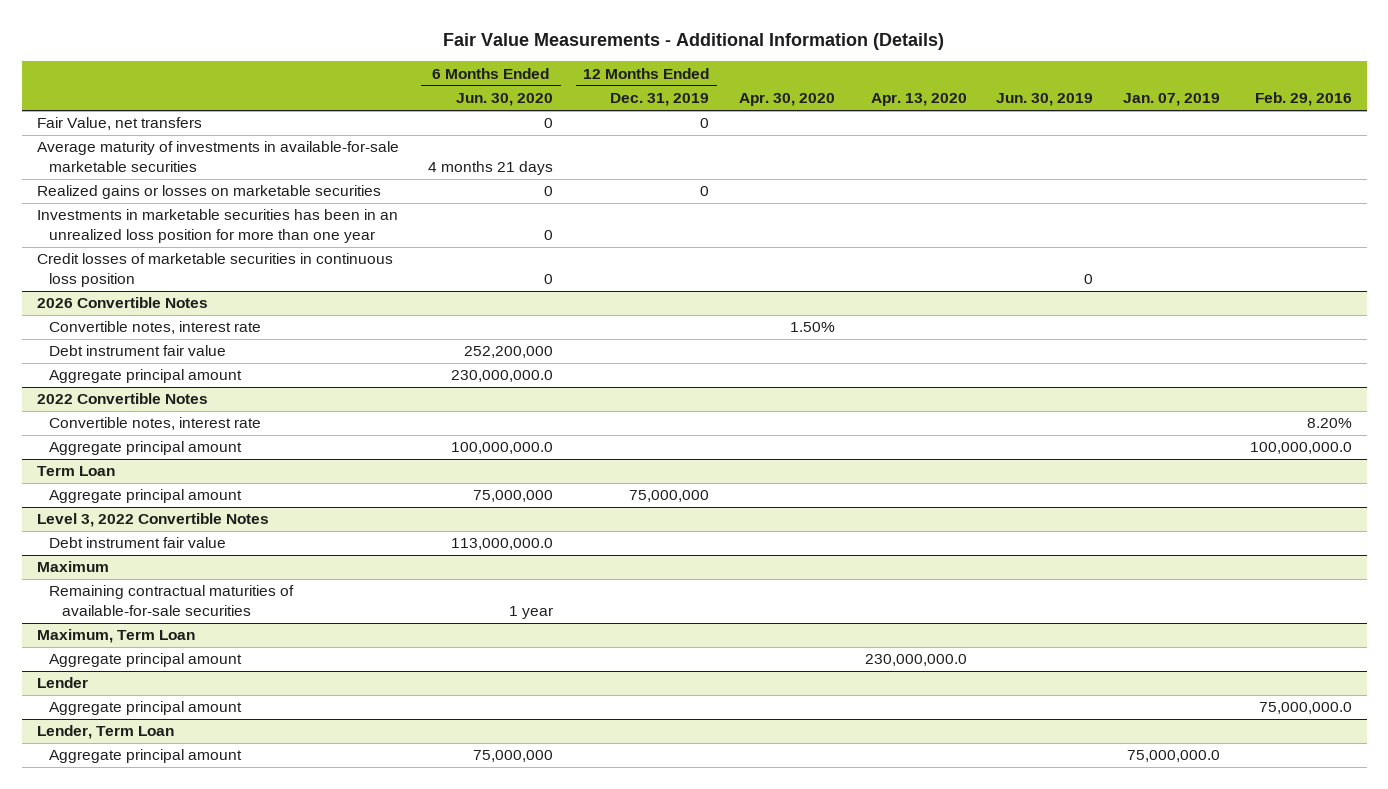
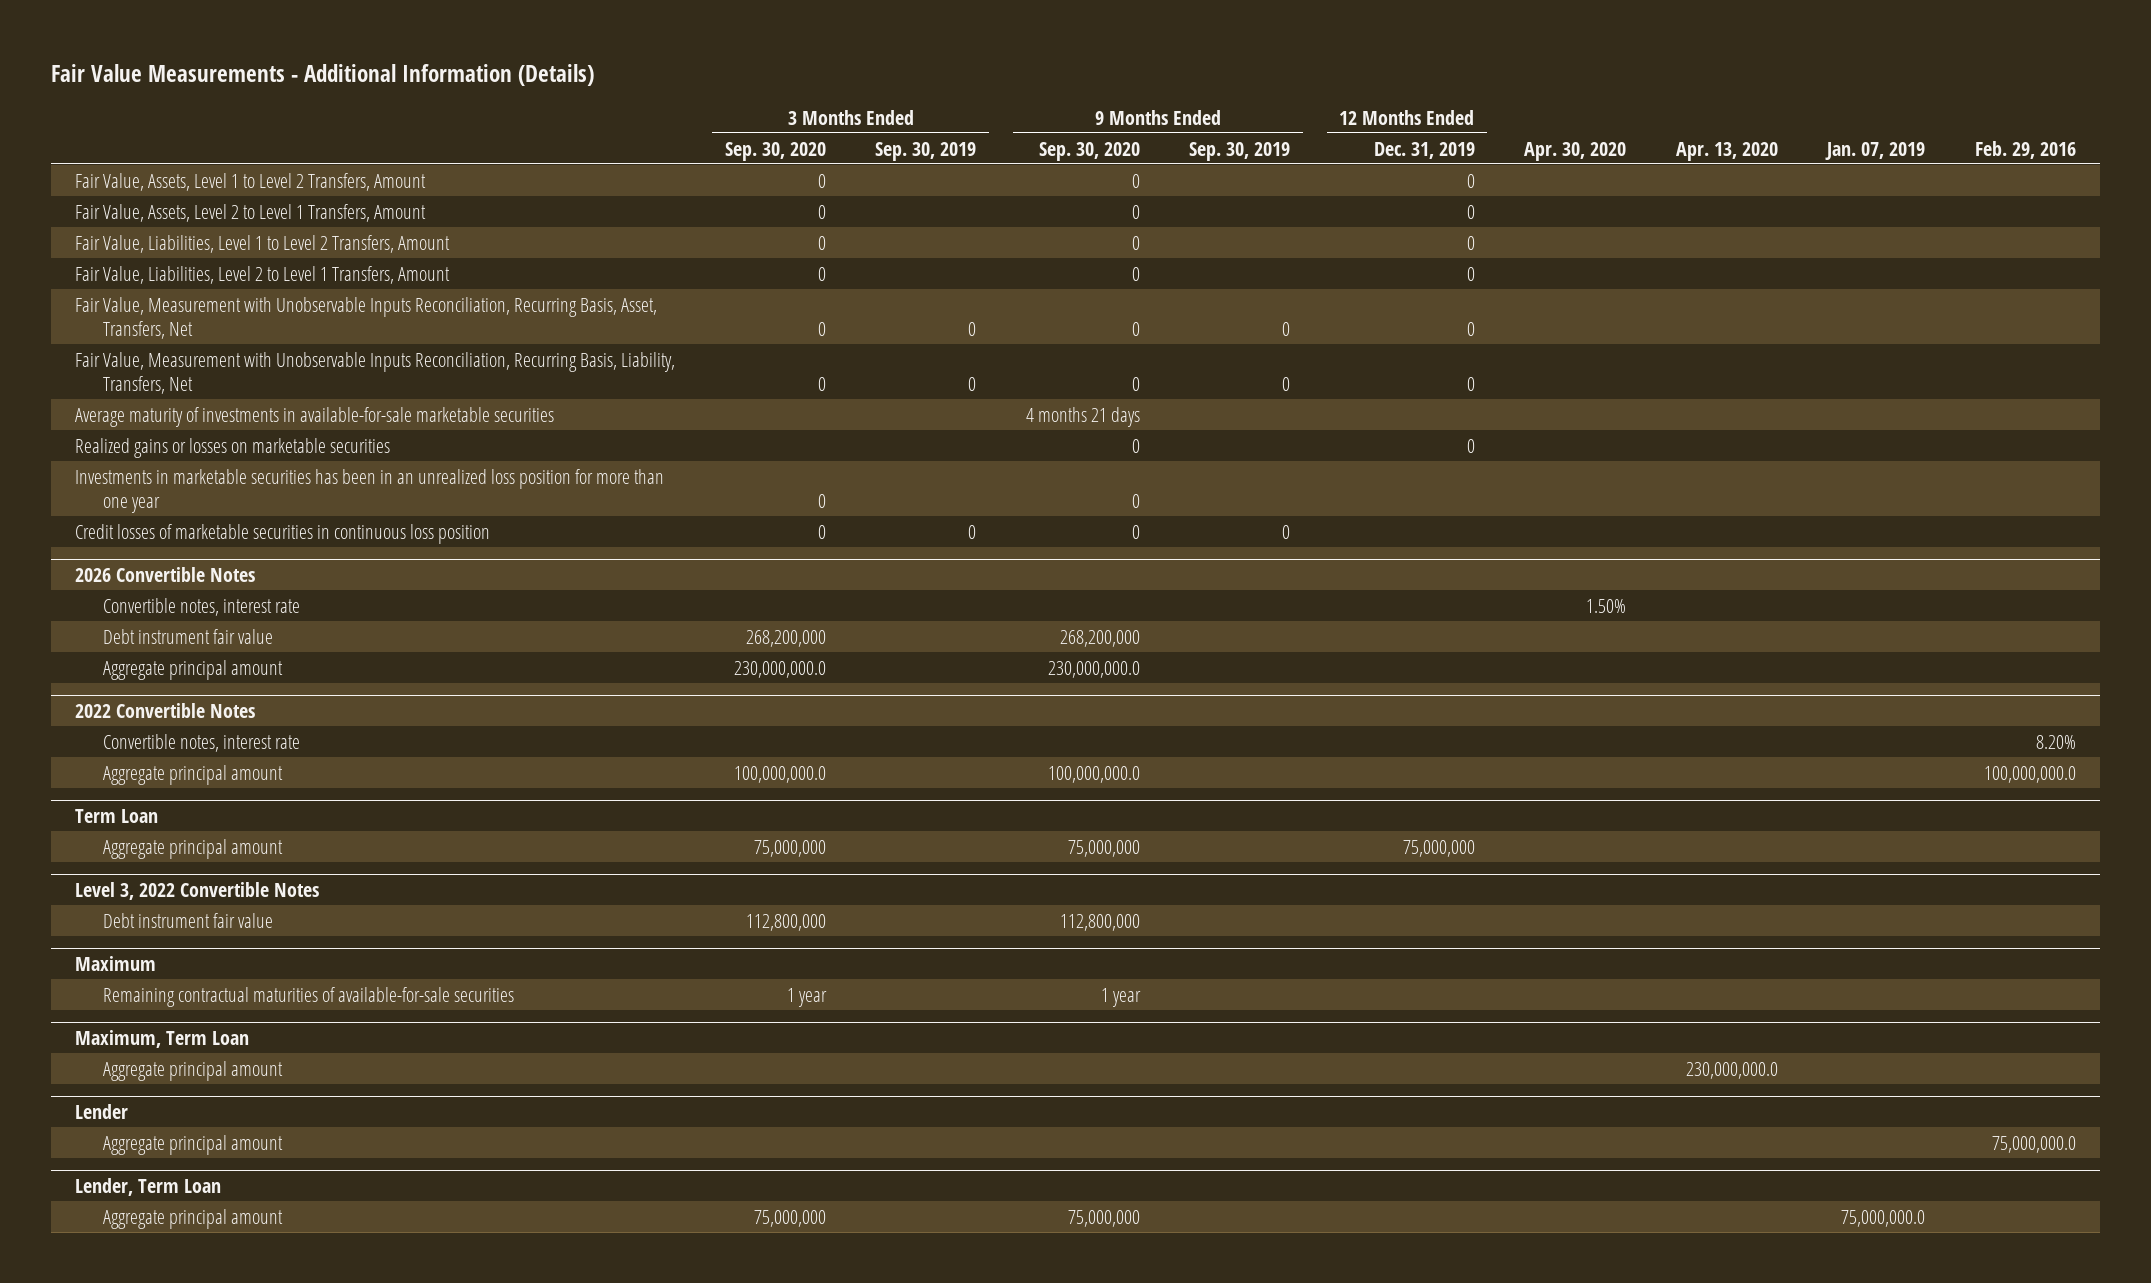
- | 6 Months Ended Jun. 30, 2020 | 12 Months Ended Dec. 31, 2019 | Apr. 30, 2020 | Apr. 13, 2020 | Jun. 30, 2019 | Jan. 07, 2019 | Feb. 29, 2016
+ | 3 Months Ended Sep. 30, 2020 | 3 Months Ended Sep. 30, 2019 | 9 Months Ended Sep. 30, 2020 | 9 Months Ended Sep. 30, 2019 | 12 Months Ended Dec. 31, 2019 | Apr. 30, 2020 | Apr. 13, 2020 | Jan. 07, 2019 | Feb. 29, 2016
- Fair Value, net transfers | 0 | 0 | | | | |
+ Fair Value, Assets, Level 1 to Level 2 Transfers, Amount | 0 | | 0 | | 0 | | | |
+ Fair Value, Assets, Level 2 to Level 1 Transfers, Amount | 0 | | 0 | | 0 | | | |
+ Fair Value, Liabilities, Level 1 to Level 2 Transfers, Amount | 0 | | 0 | | 0 | | | |
+ Fair Value, Liabilities, Level 2 to Level 1 Transfers, Amount | 0 | | 0 | | 0 | | | |
+ Fair Value, Measurement with Unobservable Inputs Reconciliation, Recurring Basis, Asset, Transfers, Net | 0 | 0 | 0 | 0 | 0 | | | |
+ Fair Value, Measurement with Unobservable Inputs Reconciliation, Recurring Basis, Liability, Transfers, Net | 0 | 0 | 0 | 0 | 0 | | | |

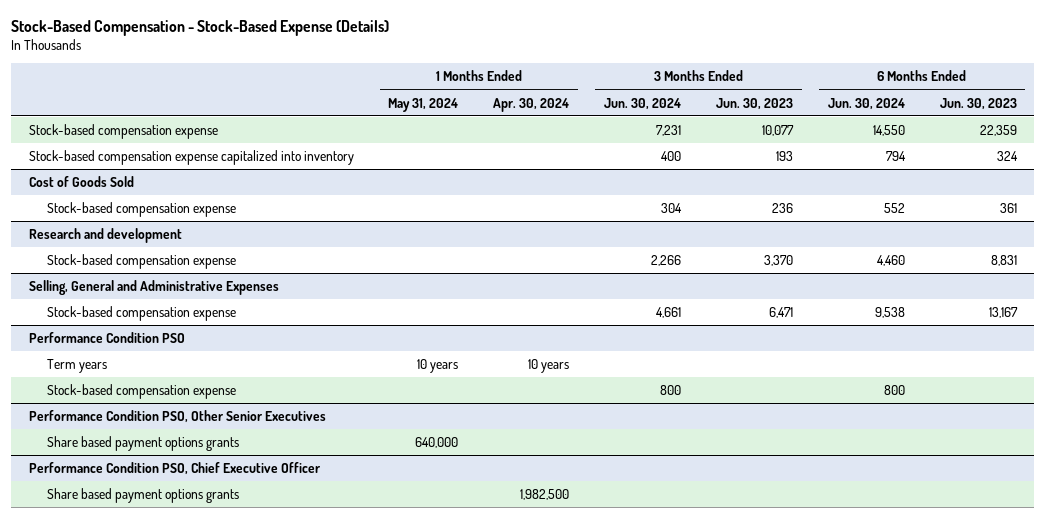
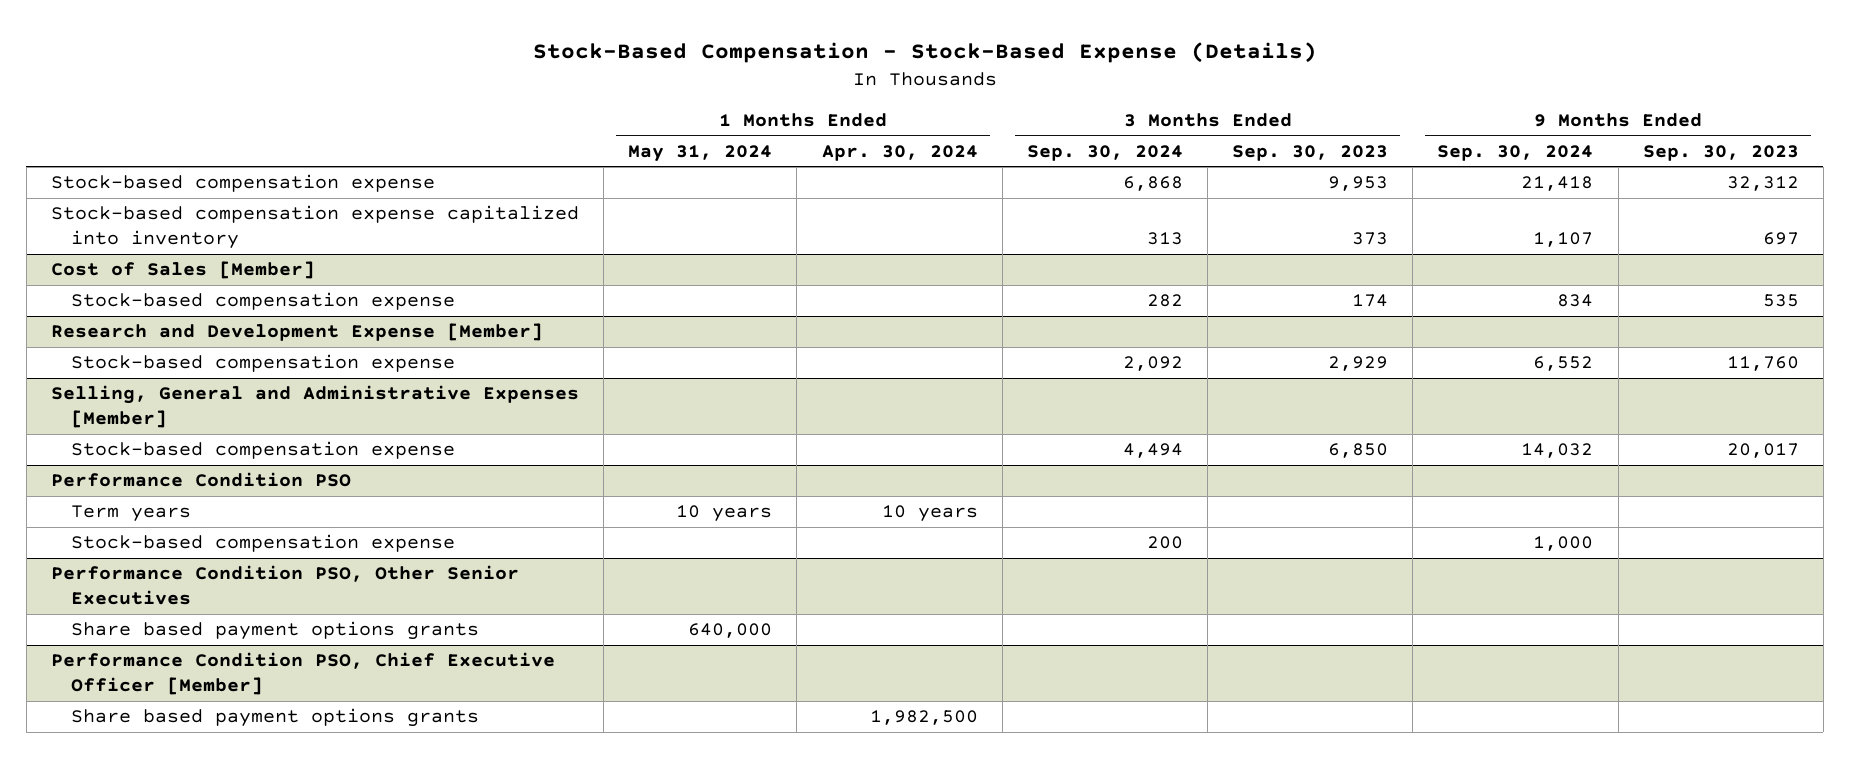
- | 1 Months Ended May 31, 2024 | 1 Months Ended Apr. 30, 2024 | 3 Months Ended Jun. 30, 2024 | 3 Months Ended Jun. 30, 2023 | 6 Months Ended Jun. 30, 2024 | 6 Months Ended Jun. 30, 2023
+ | 1 Months Ended May 31, 2024 | 1 Months Ended Apr. 30, 2024 | 3 Months Ended Sep. 30, 2024 | 3 Months Ended Sep. 30, 2023 | 9 Months Ended Sep. 30, 2024 | 9 Months Ended Sep. 30, 2023
- Cost of Goods Sold
+ Cost of Sales [Member]
- Research and development
+ Research and Development Expense [Member]
- Selling, General and Administrative Expenses
+ Selling, General and Administrative Expenses [Member]
- Performance Condition PSO, Chief Executive Officer
+ Performance Condition PSO, Chief Executive Officer [Member]

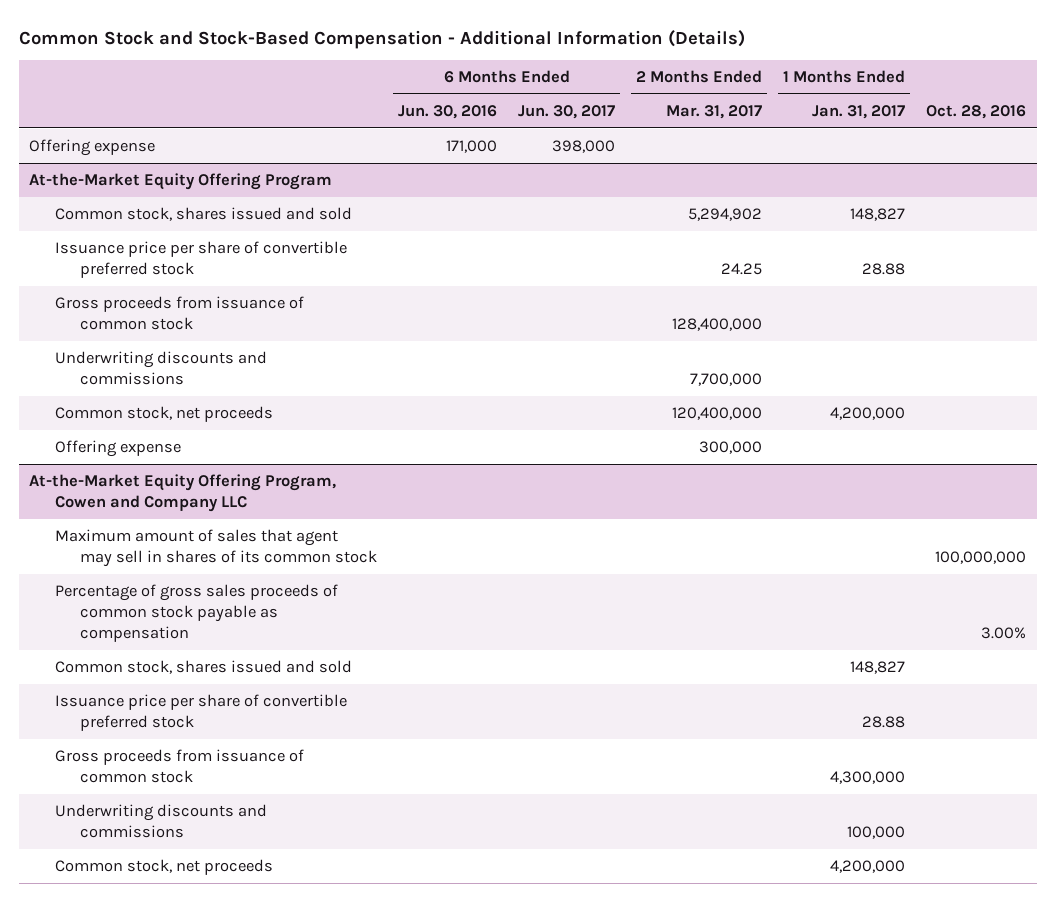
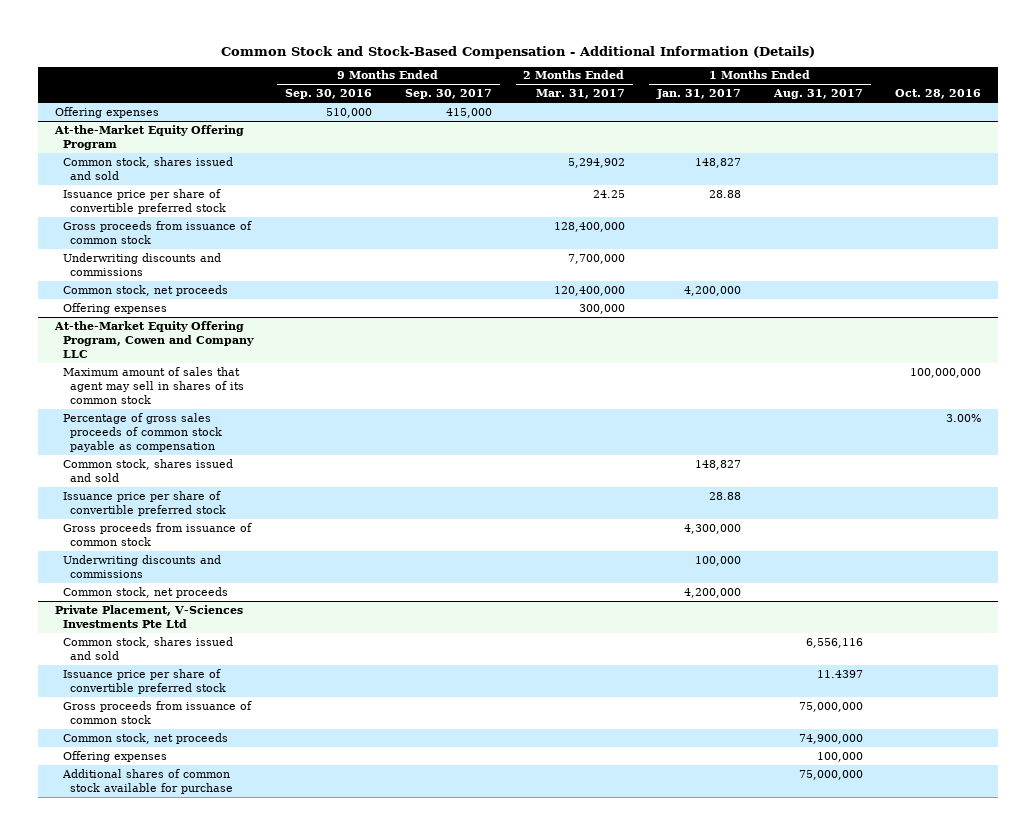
- | 6 Months Ended Jun. 30, 2016 | 6 Months Ended Jun. 30, 2017 | 2 Months Ended Mar. 31, 2017 | 1 Months Ended Jan. 31, 2017 | Oct. 28, 2016
+ | 9 Months Ended Sep. 30, 2016 | 9 Months Ended Sep. 30, 2017 | 2 Months Ended Mar. 31, 2017 | 1 Months Ended Jan. 31, 2017 | 1 Months Ended Aug. 31, 2017 | Oct. 28, 2016
- Offering expense | 171,000 | 398,000 | | |
+ Offering expenses | 510,000 | 415,000 | | | |
@ At-the-Market Equity Offering Program
- Offering expense | | | 300,000 | |
+ Offering expenses | | | 300,000 | | |
+ Private Placement, V-Sciences Investments Pte Ltd
+ Common stock, shares issued and sold | | | | | 6,556,116 |
+ Issuance price per share of convertible preferred stock | | | | | 11.4397 |
+ Gross proceeds from issuance of common stock | | | | | 75,000,000 |
+ Common stock, net proceeds | | | | | 74,900,000 |
+ Offering expenses | | | | | 100,000 |
+ Additional shares of common stock available for purchase | | | | | 75,000,000 |

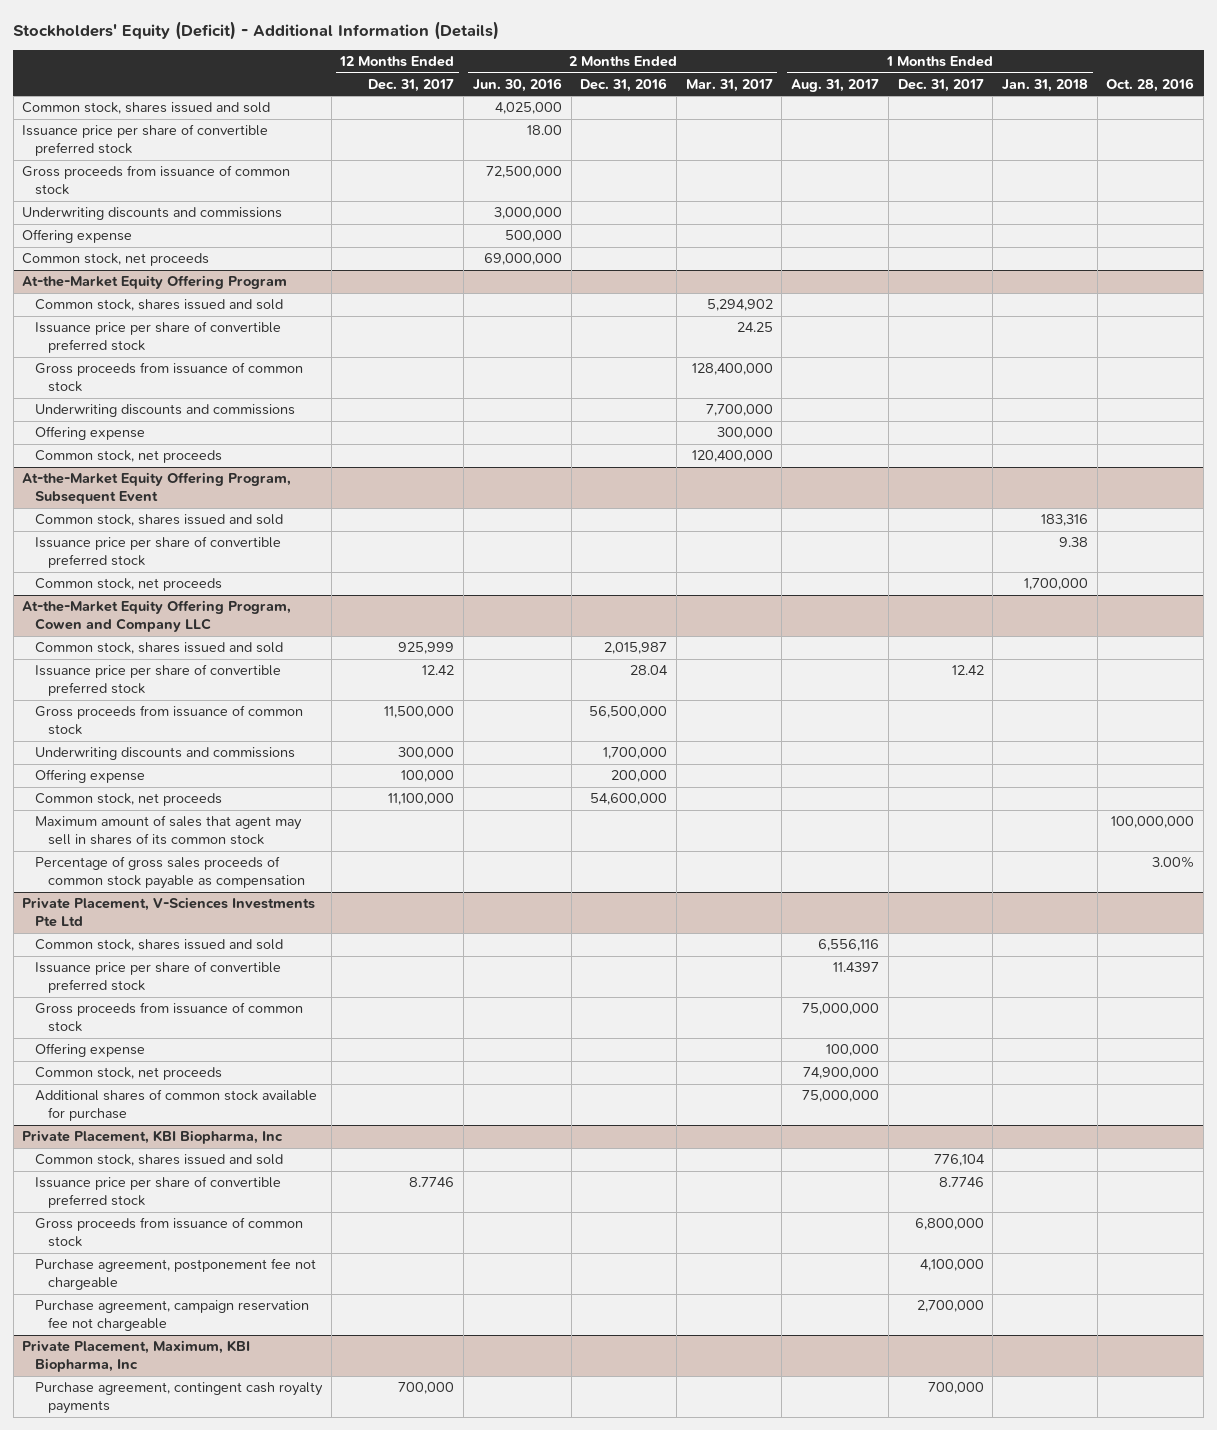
- Common Stock and Stock-Based Compensation - Additional Information (Details)
+ Stockholders' Equity (Deficit) - Additional Information (Details)
- | 9 Months Ended Sep. 30, 2016 | 9 Months Ended Sep. 30, 2017 | 2 Months Ended Mar. 31, 2017 | 1 Months Ended Jan. 31, 2017 | 1 Months Ended Aug. 31, 2017 | Oct. 28, 2016
+ | 12 Months Ended Dec. 31, 2017 | 2 Months Ended Jun. 30, 2016 | 2 Months Ended Dec. 31, 2016 | 2 Months Ended Mar. 31, 2017 | 1 Months Ended Aug. 31, 2017 | 1 Months Ended Dec. 31, 2017 | 1 Months Ended Jan. 31, 2018 | Oct. 28, 2016
- Offering expenses | 510,000 | 415,000 | | | |
+ Common stock, shares issued and sold | | 4,025,000 | | | | | |
+ Issuance price per share of convertible preferred stock | | 18.00 | | | | | |
+ Gross proceeds from issuance of common stock | | 72,500,000 | | | | | |
+ Underwriting discounts and commissions | | 3,000,000 | | | | | |
+ Offering expense | | 500,000 | | | | | |
+ Common stock, net proceeds | | 69,000,000 | | | | | |
@ At-the-Market Equity Offering Program
+ Offering expense | | | | 300,000 | | | |
- Offering expenses | | | 300,000 | | |
+ At-the-Market Equity Offering Program, Subsequent Event
+ Common stock, shares issued and sold | | | | | | | 183,316 |
+ Issuance price per share of convertible preferred stock | | | | | | | 9.38 |
+ Common stock, net proceeds | | | | | | | 1,700,000 |
@ At-the-Market Equity Offering Program, Cowen and Company LLC
+ Offering expense | 100,000 | | 200,000 | | | | |
moved down: Maximum amount of sales that agent may sell in shares of its common stock | | | | | | | | 100,000,000
moved down: Percentage of gross sales proceeds of common stock payable as compensation | | | | | | | | 3.00%
@ Private Placement, V-Sciences Investments Pte Ltd
+ Offering expense | | | | | 100,000 | | |
- Offering expenses | | | | | 100,000 |
+ Private Placement, KBI Biopharma, Inc
+ Common stock, shares issued and sold | | | | | | 776,104 | |
+ Issuance price per share of convertible preferred stock | 8.7746 | | | | | 8.7746 | |
+ Gross proceeds from issuance of common stock | | | | | | 6,800,000 | |
+ Purchase agreement, postponement fee not chargeable | | | | | | 4,100,000 | |
+ Purchase agreement, campaign reservation fee not chargeable | | | | | | 2,700,000 | |
+ Private Placement, Maximum, KBI Biopharma, Inc
+ Purchase agreement, contingent cash royalty payments | 700,000 | | | | | 700,000 | |

